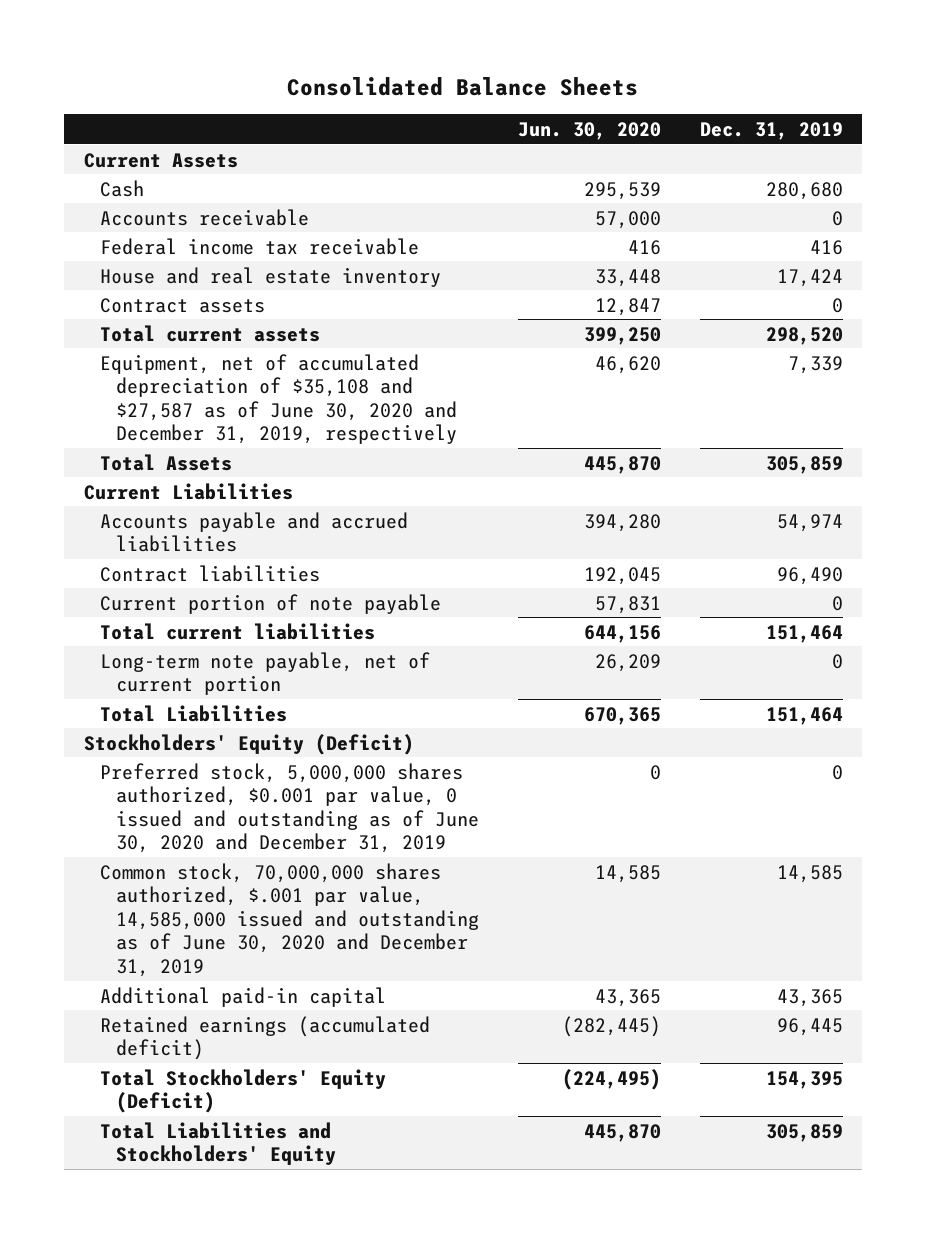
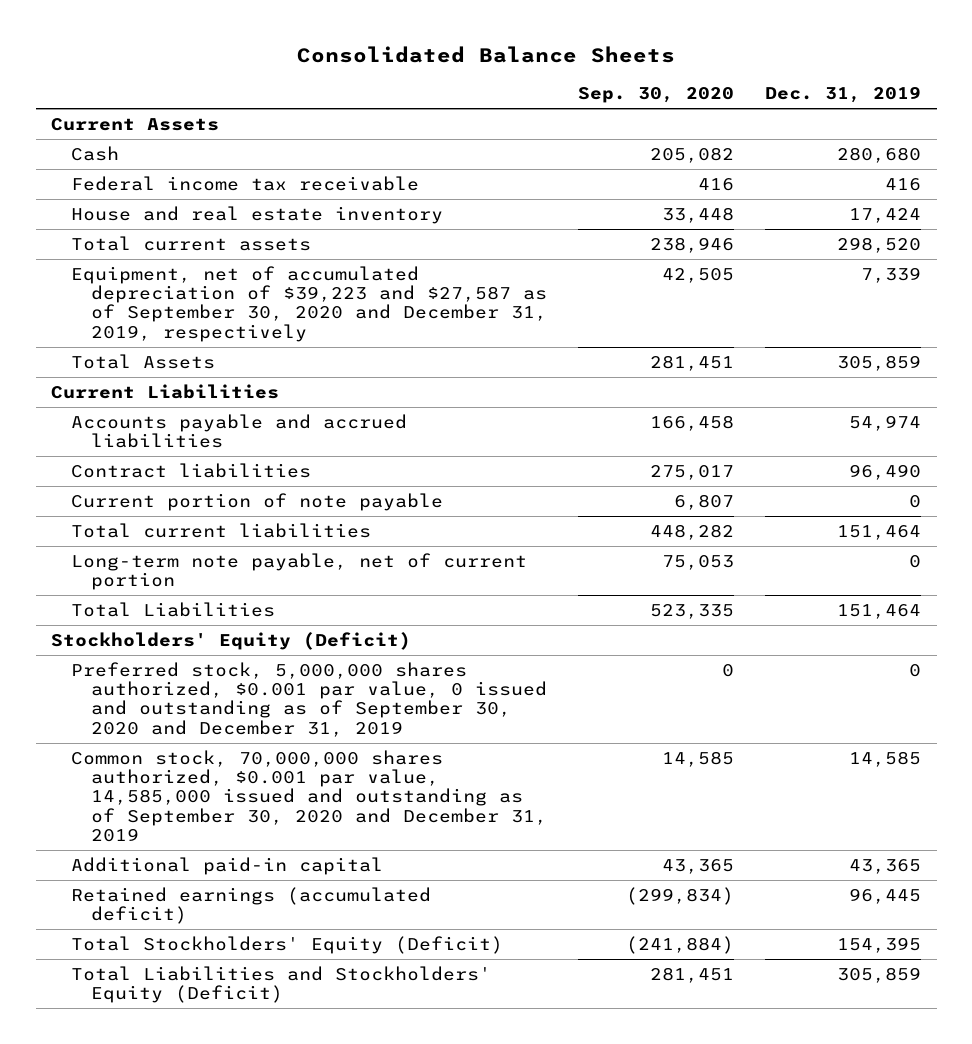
- | Jun. 30, 2020 | Dec. 31, 2019
+ | Sep. 30, 2020 | Dec. 31, 2019
- Accounts receivable | 57,000 | 0
- Contract assets | 12,847 | 0
- Equipment, net of accumulated depreciation of $35,108 and $27,587 as of June 30, 2020 and December 31, 2019, respectively | 46,620 | 7,339
+ Equipment, net of accumulated depreciation of $39,223 and $27,587 as of September 30, 2020 and December 31, 2019, respectively | 42,505 | 7,339
- Preferred stock, 5,000,000 shares authorized, $0.001 par value, 0 issued and outstanding as of June 30, 2020 and December 31, 2019 | 0 | 0
- Common stock, 70,000,000 shares authorized, $.001 par value, 14,585,000 issued and outstanding as of June 30, 2020 and December 31, 2019 | 14,585 | 14,585
+ Preferred stock, 5,000,000 shares authorized, $0.001 par value, 0 issued and outstanding as of September 30, 2020 and December 31, 2019 | 0 | 0
+ Common stock, 70,000,000 shares authorized, $0.001 par value, 14,585,000 issued and outstanding as of September 30, 2020 and December 31, 2019 | 14,585 | 14,585
- Total Liabilities and Stockholders' Equity | 445,870 | 305,859
+ Total Liabilities and Stockholders' Equity (Deficit) | 281,451 | 305,859

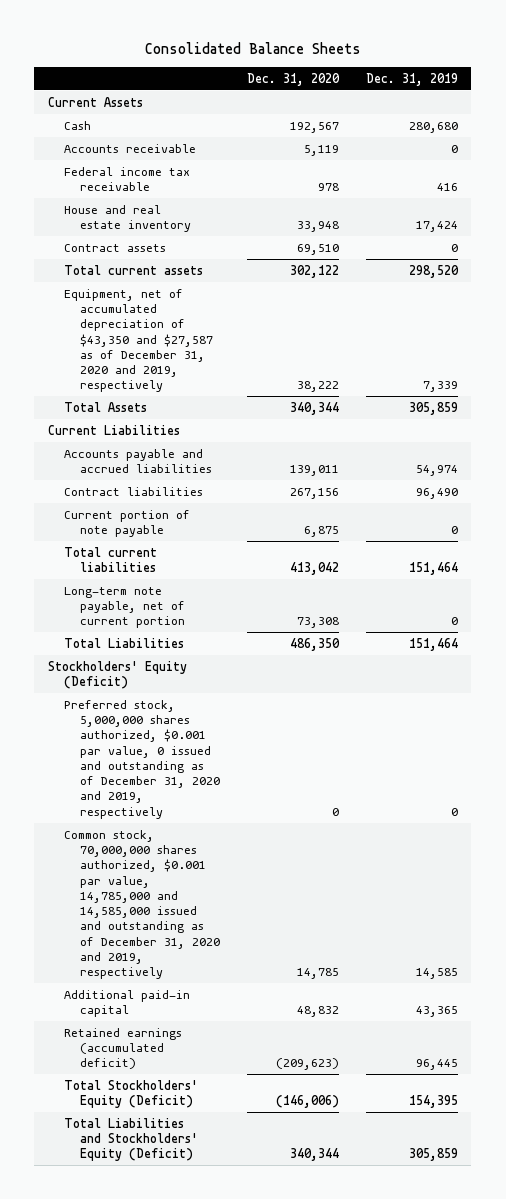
- | Sep. 30, 2020 | Dec. 31, 2019
+ | Dec. 31, 2020 | Dec. 31, 2019
+ Accounts receivable | 5,119 | 0
+ Contract assets | 69,510 | 0
- Equipment, net of accumulated depreciation of $39,223 and $27,587 as of September 30, 2020 and December 31, 2019, respectively | 42,505 | 7,339
+ Equipment, net of accumulated depreciation of $43,350 and $27,587 as of December 31, 2020 and 2019, respectively | 38,222 | 7,339
- Preferred stock, 5,000,000 shares authorized, $0.001 par value, 0 issued and outstanding as of September 30, 2020 and December 31, 2019 | 0 | 0
- Common stock, 70,000,000 shares authorized, $0.001 par value, 14,585,000 issued and outstanding as of September 30, 2020 and December 31, 2019 | 14,585 | 14,585
+ Preferred stock, 5,000,000 shares authorized, $0.001 par value, 0 issued and outstanding as of December 31, 2020 and 2019, respectively | 0 | 0
+ Common stock, 70,000,000 shares authorized, $0.001 par value, 14,785,000 and 14,585,000 issued and outstanding as of December 31, 2020 and 2019, respectively | 14,785 | 14,585

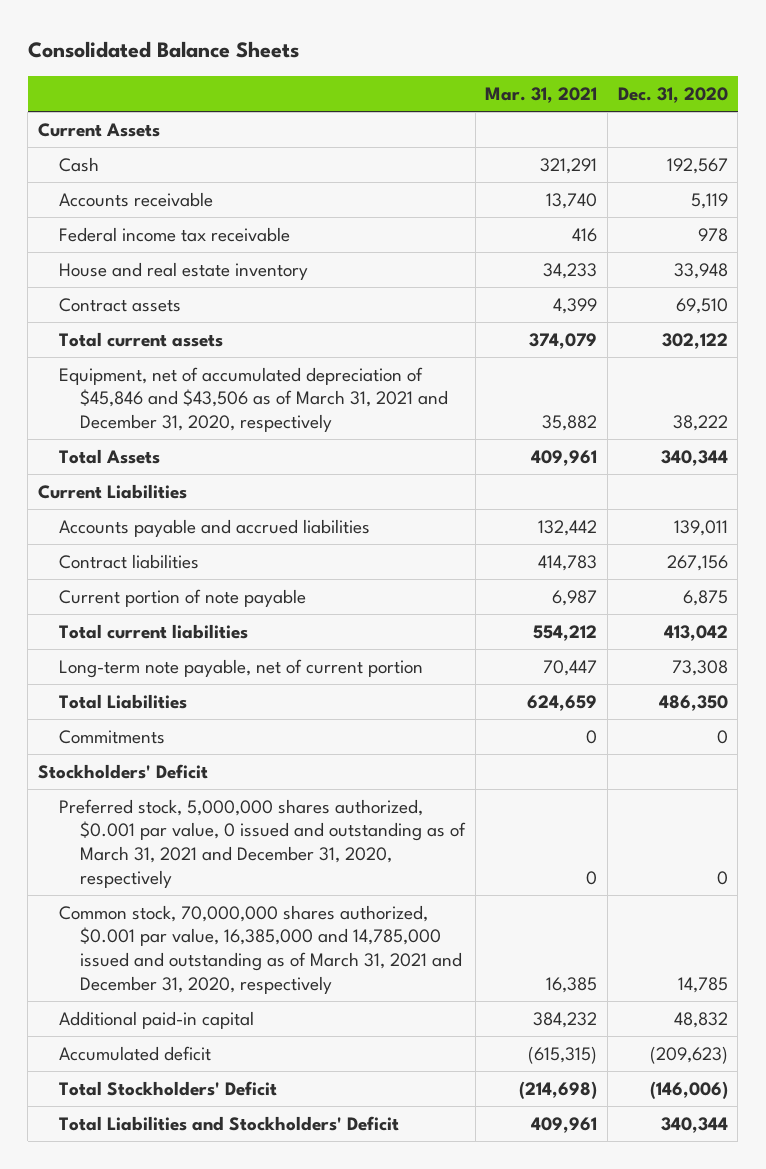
- | Dec. 31, 2020 | Dec. 31, 2019
+ | Mar. 31, 2021 | Dec. 31, 2020
- Equipment, net of accumulated depreciation of $43,350 and $27,587 as of December 31, 2020 and 2019, respectively | 38,222 | 7,339
+ Equipment, net of accumulated depreciation of $45,846 and $43,506 as of March 31, 2021 and December 31, 2020, respectively | 35,882 | 38,222
- Stockholders' Equity (Deficit)
- Preferred stock, 5,000,000 shares authorized, $0.001 par value, 0 issued and outstanding as of December 31, 2020 and 2019, respectively | 0 | 0
- Common stock, 70,000,000 shares authorized, $0.001 par value, 14,785,000 and 14,585,000 issued and outstanding as of December 31, 2020 and 2019, respectively | 14,785 | 14,585
+ Commitments | 0 | 0
+ Stockholders' Deficit
+ Preferred stock, 5,000,000 shares authorized, $0.001 par value, 0 issued and outstanding as of March 31, 2021 and December 31, 2020, respectively | 0 | 0
+ Common stock, 70,000,000 shares authorized, $0.001 par value, 16,385,000 and 14,785,000 issued and outstanding as of March 31, 2021 and December 31, 2020, respectively | 16,385 | 14,785
- Retained earnings (accumulated deficit) | (209,623) | 96,445
- Total Stockholders' Equity (Deficit) | (146,006) | 154,395
- Total Liabilities and Stockholders' Equity (Deficit) | 340,344 | 305,859
+ Accumulated deficit | (615,315) | (209,623)
+ Total Stockholders' Deficit | (214,698) | (146,006)
+ Total Liabilities and Stockholders' Deficit | 409,961 | 340,344

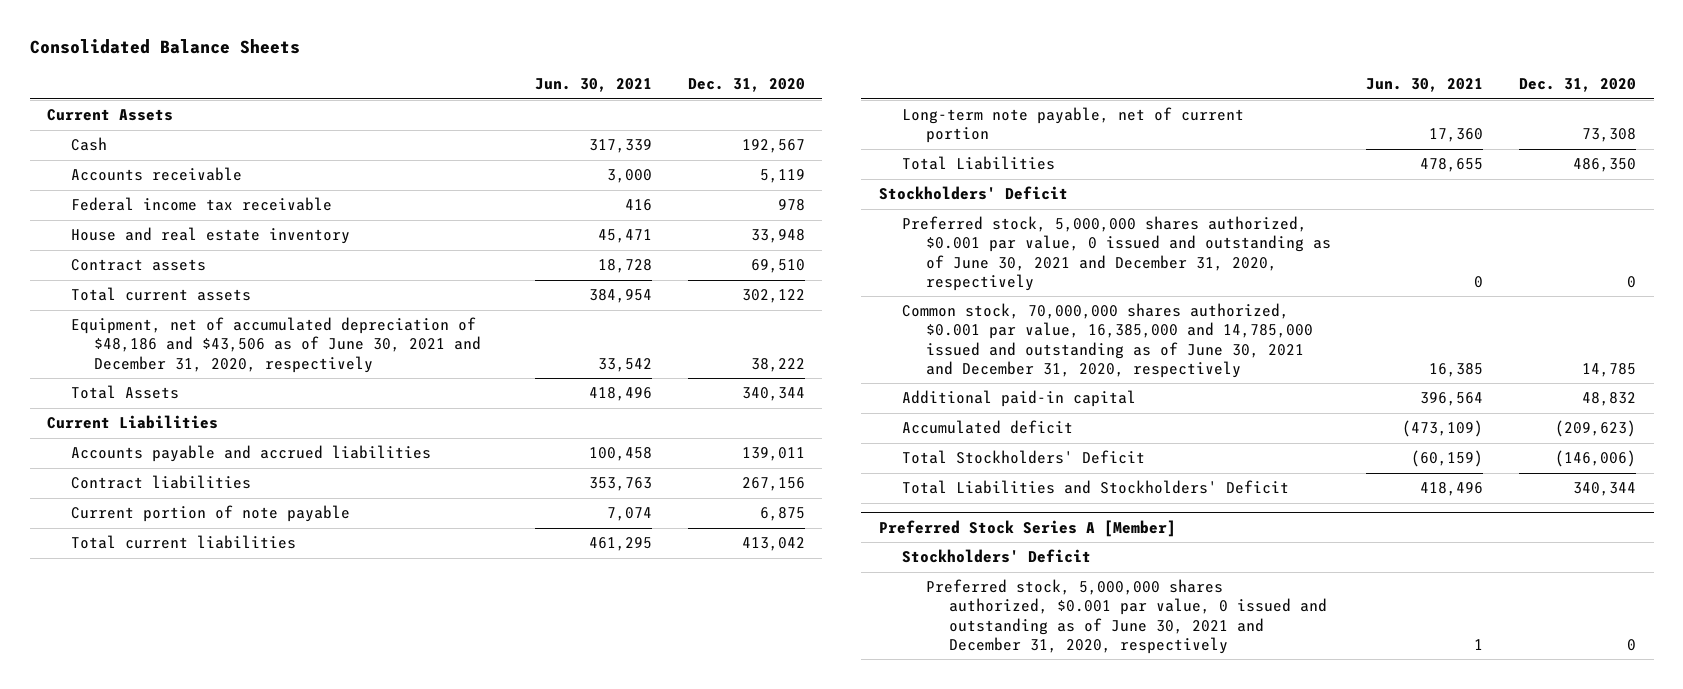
- | Mar. 31, 2021 | Dec. 31, 2020
+ | Jun. 30, 2021 | Dec. 31, 2020
- Equipment, net of accumulated depreciation of $45,846 and $43,506 as of March 31, 2021 and December 31, 2020, respectively | 35,882 | 38,222
+ Equipment, net of accumulated depreciation of $48,186 and $43,506 as of June 30, 2021 and December 31, 2020, respectively | 33,542 | 38,222
- Commitments | 0 | 0
- Preferred stock, 5,000,000 shares authorized, $0.001 par value, 0 issued and outstanding as of March 31, 2021 and December 31, 2020, respectively | 0 | 0
- Common stock, 70,000,000 shares authorized, $0.001 par value, 16,385,000 and 14,785,000 issued and outstanding as of March 31, 2021 and December 31, 2020, respectively | 16,385 | 14,785
+ Preferred stock, 5,000,000 shares authorized, $0.001 par value, 0 issued and outstanding as of June 30, 2021 and December 31, 2020, respectively | 0 | 0
+ Common stock, 70,000,000 shares authorized, $0.001 par value, 16,385,000 and 14,785,000 issued and outstanding as of June 30, 2021 and December 31, 2020, respectively | 16,385 | 14,785
+ Preferred Stock Series A [Member]
+ Stockholders' Deficit
+ Preferred stock, 5,000,000 shares authorized, $0.001 par value, 0 issued and outstanding as of June 30, 2021 and December 31, 2020, respectively | 1 | 0

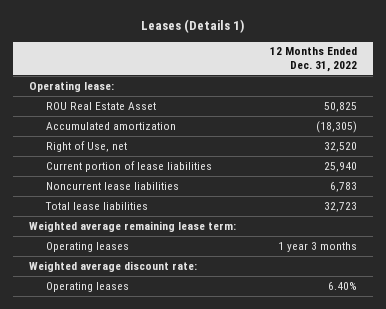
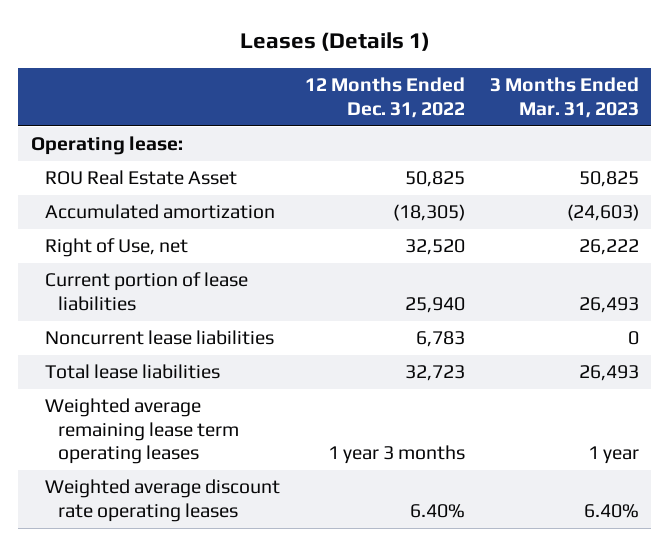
- | 12 Months Ended Dec. 31, 2022
+ | 12 Months Ended Dec. 31, 2022 | 3 Months Ended Mar. 31, 2023
- Weighted average remaining lease term:
- Operating leases | 1 year 3 months
- Weighted average discount rate:
- Operating leases | 6.40%
+ Weighted average remaining lease term operating leases | 1 year 3 months | 1 year
+ Weighted average discount rate operating leases | 6.40% | 6.40%

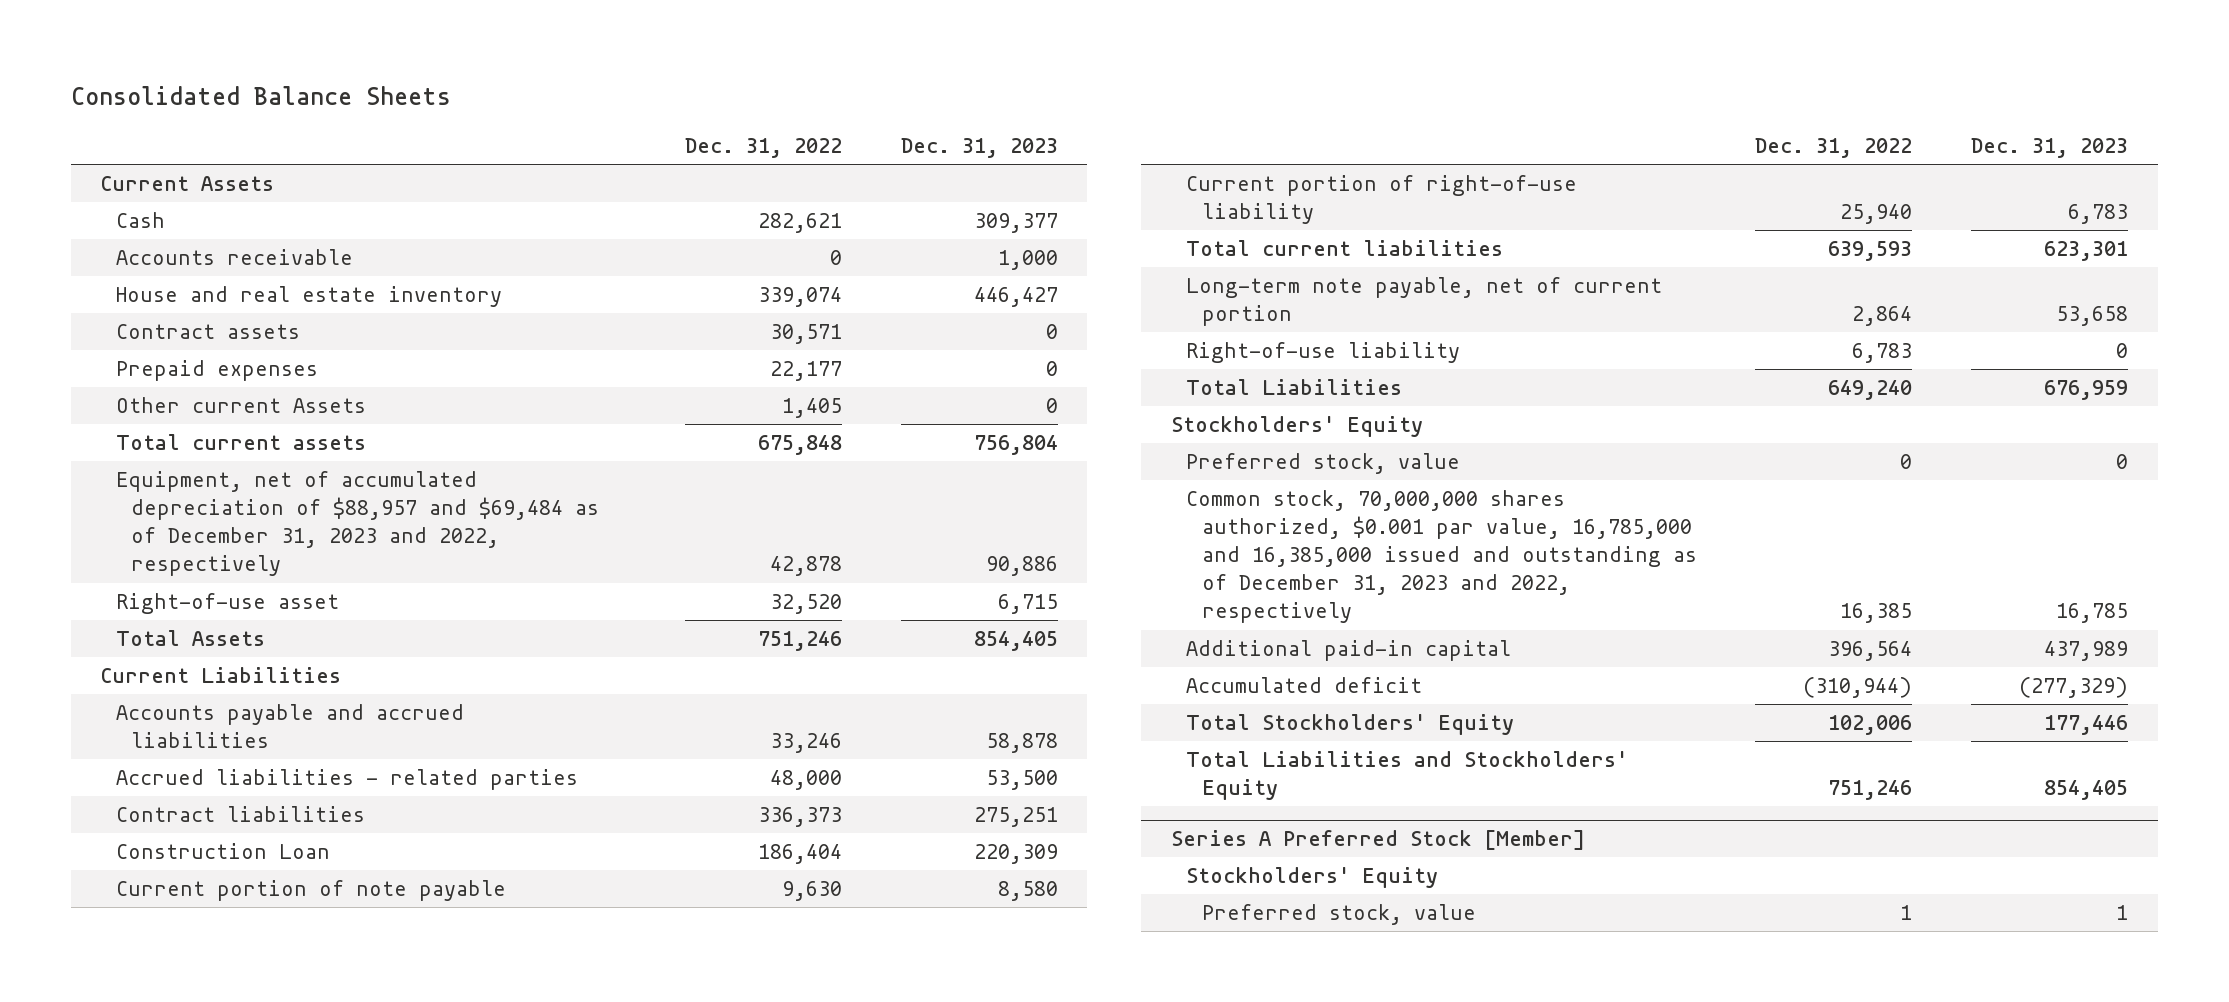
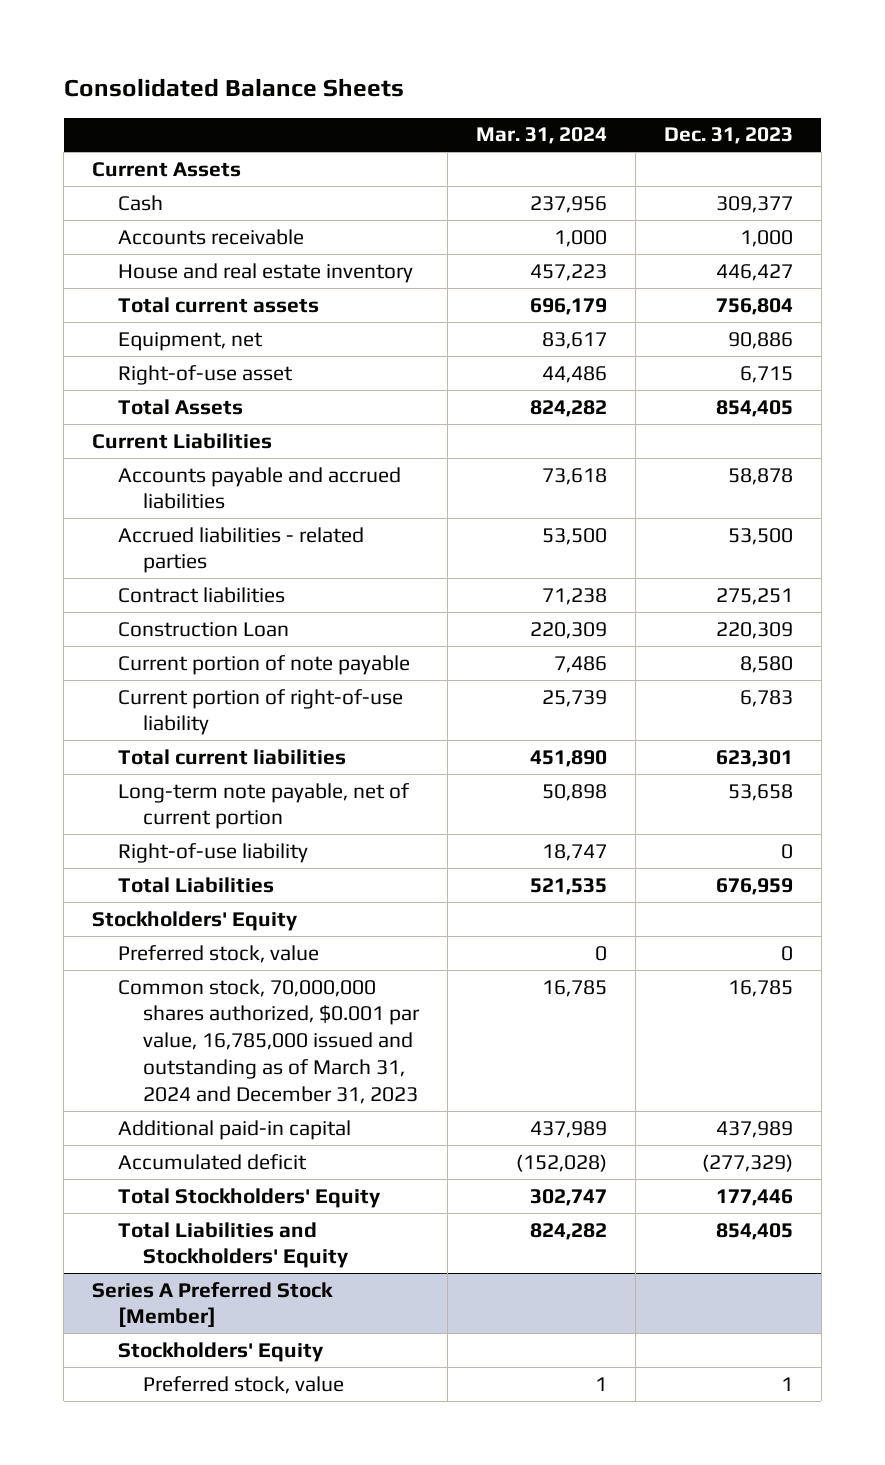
- | Dec. 31, 2022 | Dec. 31, 2023
+ | Mar. 31, 2024 | Dec. 31, 2023
- Contract assets | 30,571 | 0
- Prepaid expenses | 22,177 | 0
- Other current Assets | 1,405 | 0
- Equipment, net of accumulated depreciation of $88,957 and $69,484 as of December 31, 2023 and 2022, respectively | 42,878 | 90,886
+ Equipment, net | 83,617 | 90,886
- Common stock, 70,000,000 shares authorized, $0.001 par value, 16,785,000 and 16,385,000 issued and outstanding as of December 31, 2023 and 2022, respectively | 16,385 | 16,785
+ Common stock, 70,000,000 shares authorized, $0.001 par value, 16,785,000 issued and outstanding as of March 31, 2024 and December 31, 2023 | 16,785 | 16,785

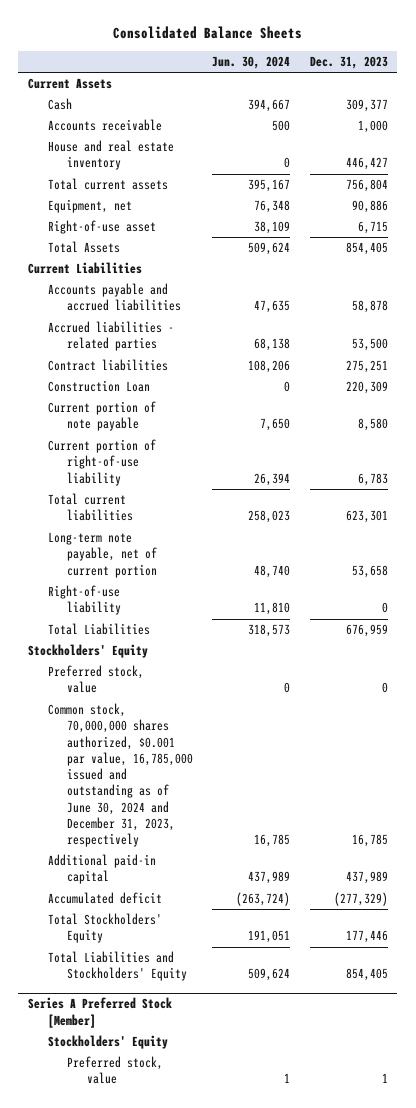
- | Mar. 31, 2024 | Dec. 31, 2023
+ | Jun. 30, 2024 | Dec. 31, 2023
- Common stock, 70,000,000 shares authorized, $0.001 par value, 16,785,000 issued and outstanding as of March 31, 2024 and December 31, 2023 | 16,785 | 16,785
+ Common stock, 70,000,000 shares authorized, $0.001 par value, 16,785,000 issued and outstanding as of June 30, 2024 and December 31, 2023, respectively | 16,785 | 16,785

